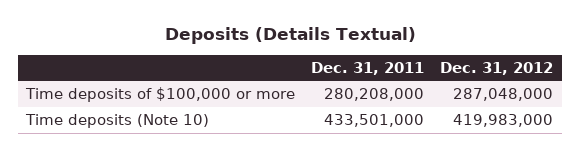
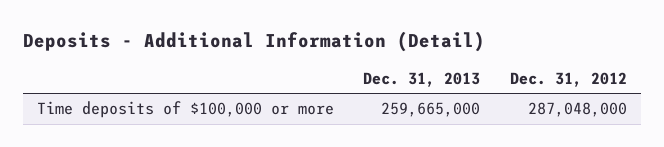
- Deposits (Details Textual)
+ Deposits - Additional Information (Detail)
- | Dec. 31, 2011 | Dec. 31, 2012
+ | Dec. 31, 2013 | Dec. 31, 2012
- Time deposits (Note 10) | 433,501,000 | 419,983,000

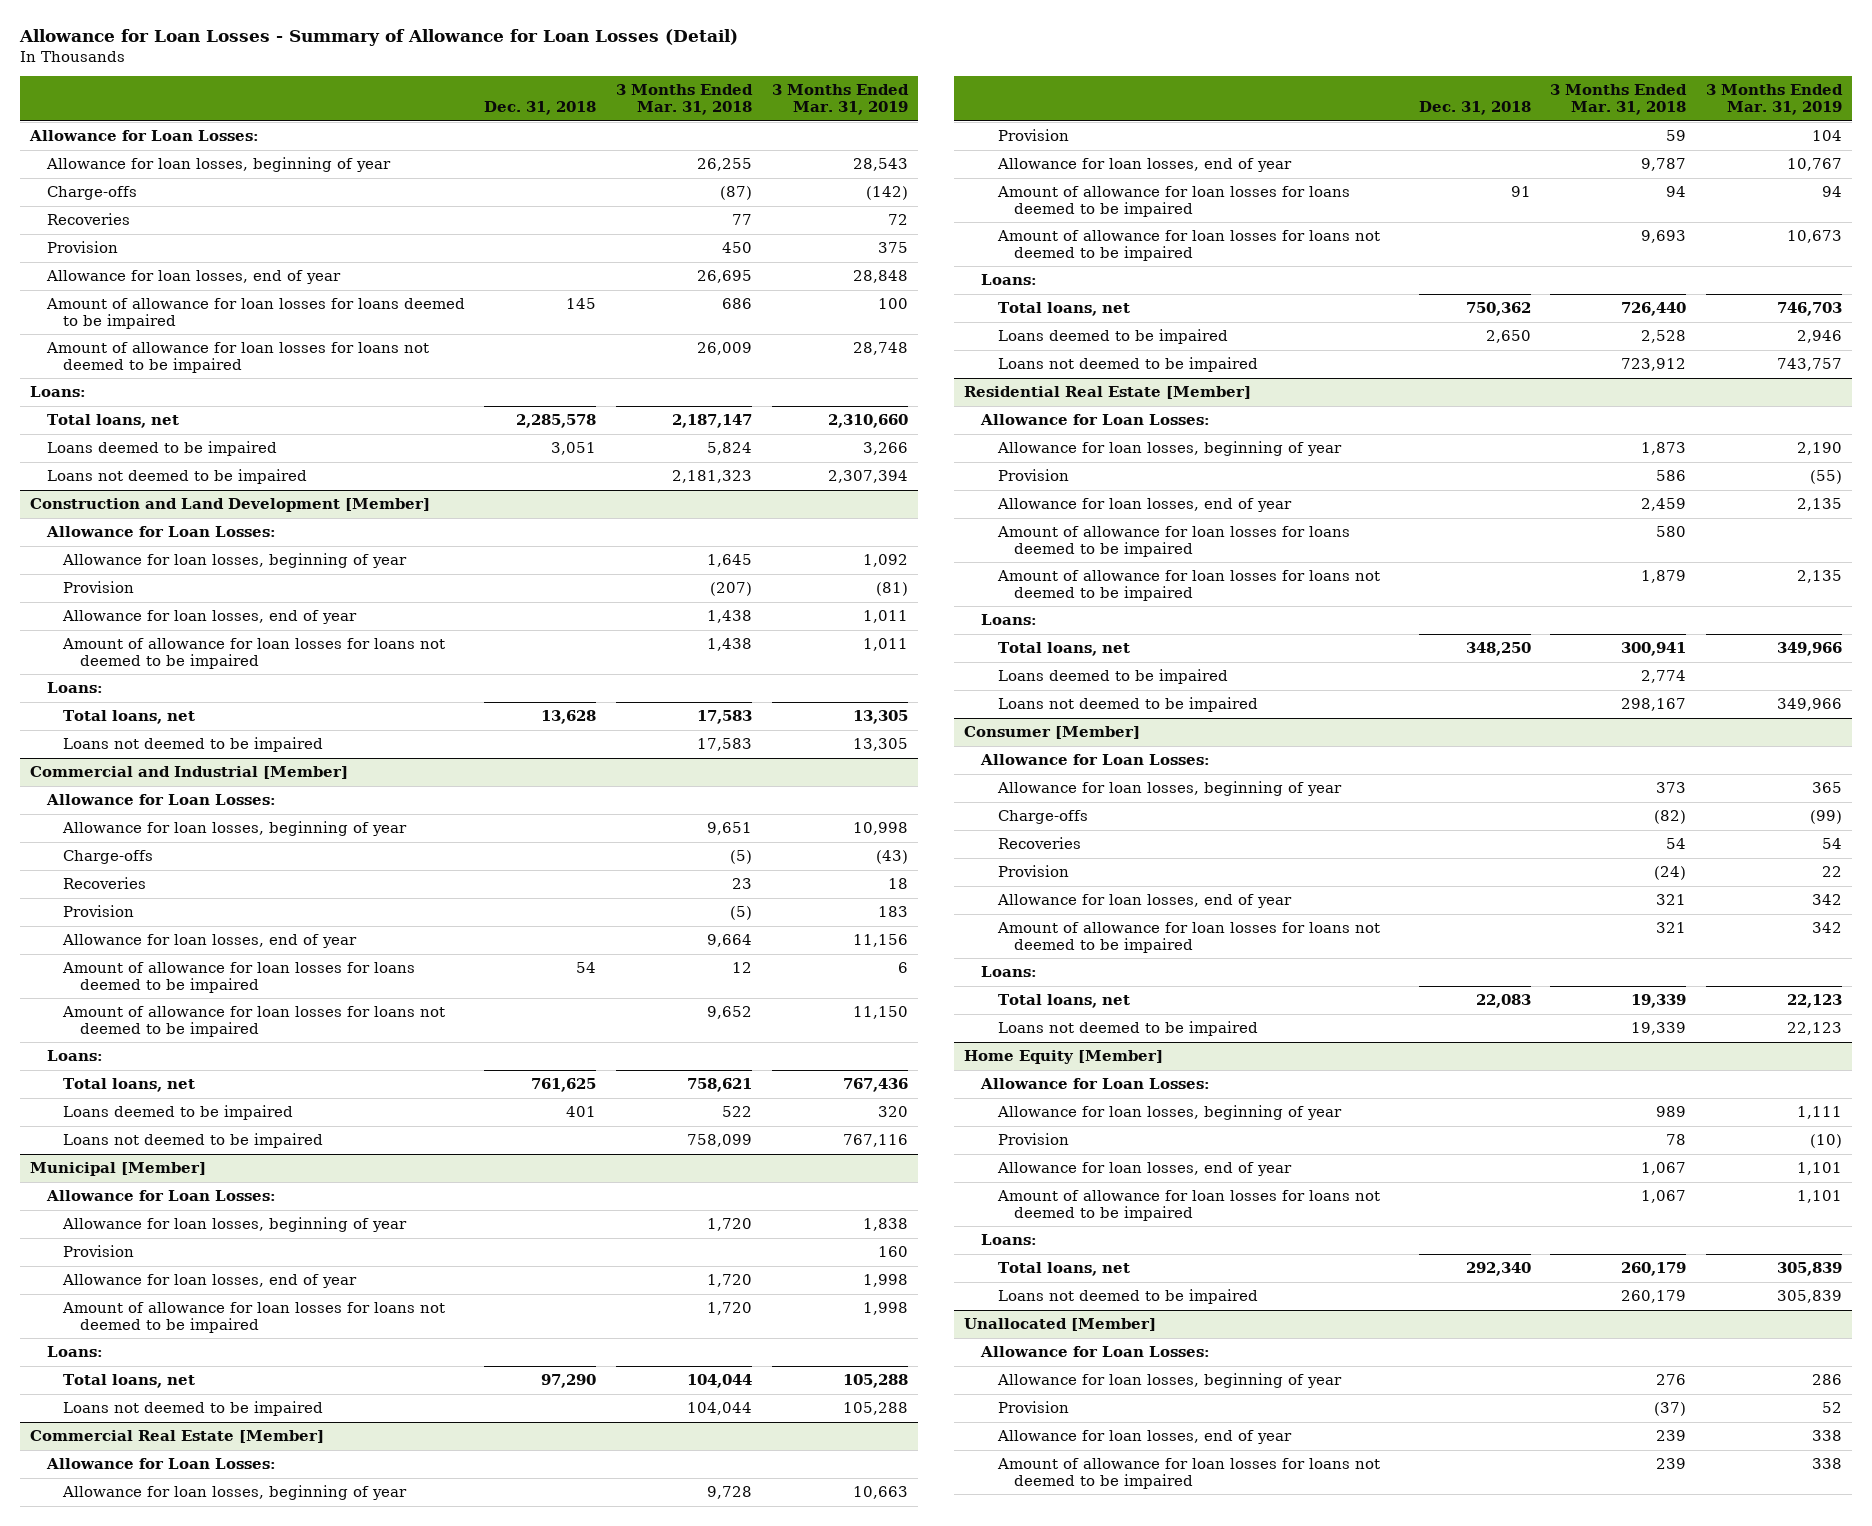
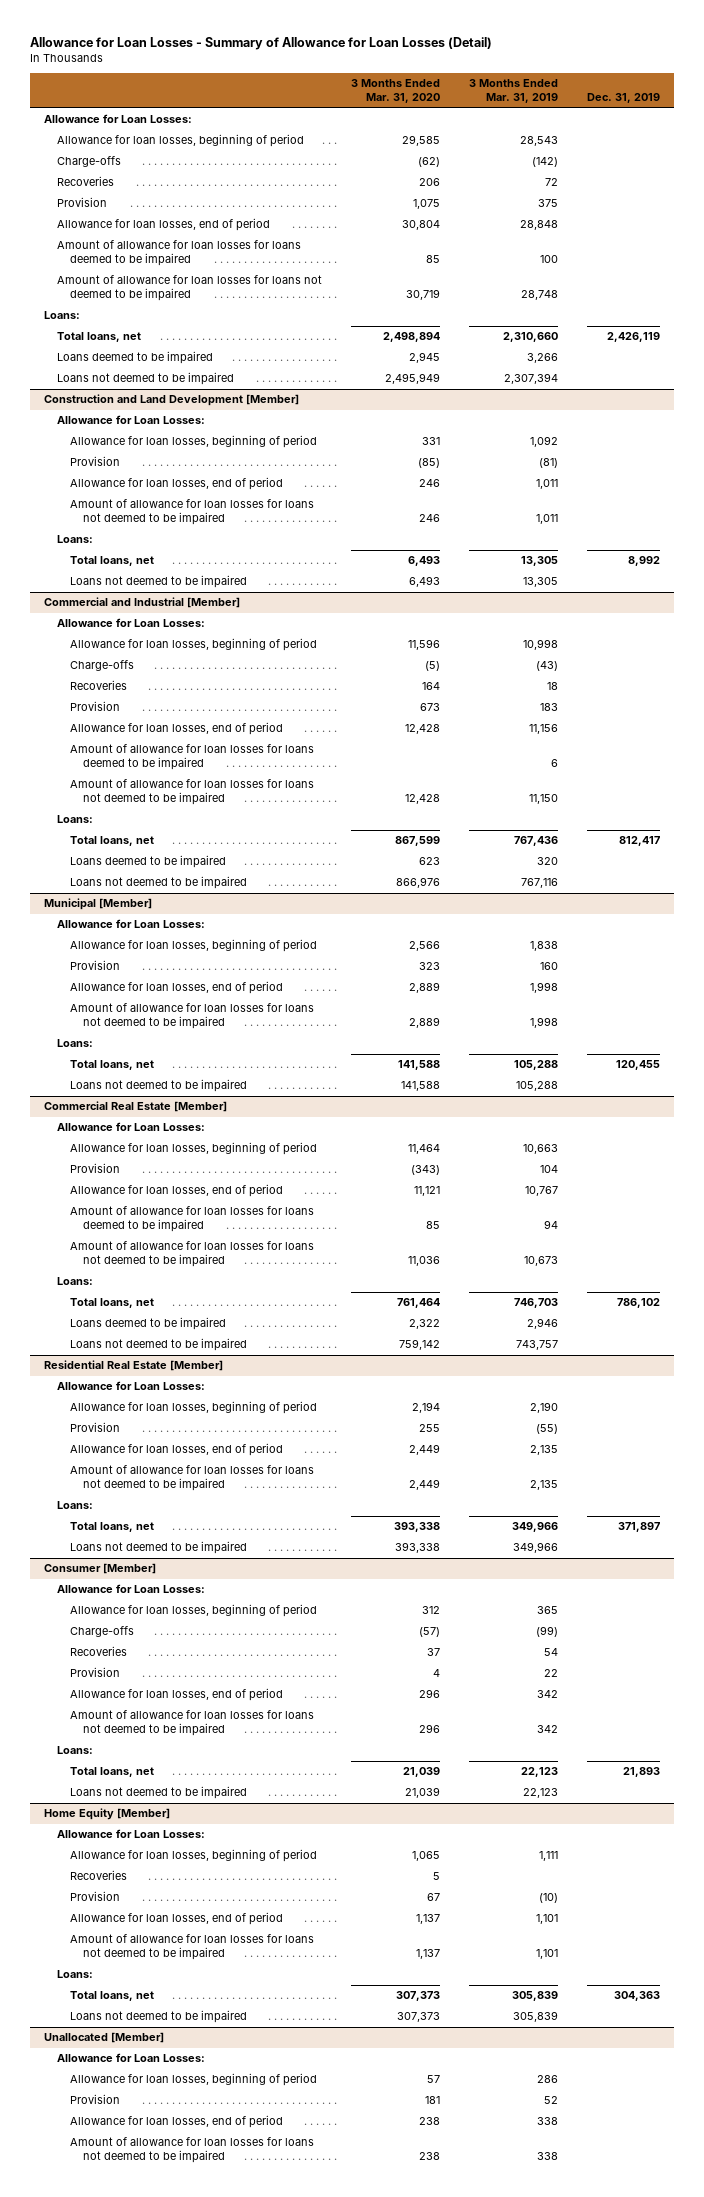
- | Dec. 31, 2018 | 3 Months Ended Mar. 31, 2018 | 3 Months Ended Mar. 31, 2019
+ | 3 Months Ended Mar. 31, 2020 | 3 Months Ended Mar. 31, 2019 | Dec. 31, 2019
- Allowance for loan losses, beginning of year | | 26,255 | 28,543
+ Allowance for loan losses, beginning of period | 29,585 | 28,543 |
- Allowance for loan losses, end of year | | 26,695 | 28,848
+ Allowance for loan losses, end of period | 30,804 | 28,848 |
@ Construction and Land Development [Member]
- Allowance for loan losses, beginning of year | | 1,645 | 1,092
+ Allowance for loan losses, beginning of period | 331 | 1,092 |
- Allowance for loan losses, end of year | | 1,438 | 1,011
+ Allowance for loan losses, end of period | 246 | 1,011 |
@ Commercial and Industrial [Member]
- Allowance for loan losses, beginning of year | | 9,651 | 10,998
+ Allowance for loan losses, beginning of period | 11,596 | 10,998 |
- Allowance for loan losses, end of year | | 9,664 | 11,156
+ Allowance for loan losses, end of period | 12,428 | 11,156 |
@ Municipal [Member]
- Allowance for loan losses, beginning of year | | 1,720 | 1,838
+ Allowance for loan losses, beginning of period | 2,566 | 1,838 |
- Allowance for loan losses, end of year | | 1,720 | 1,998
+ Allowance for loan losses, end of period | 2,889 | 1,998 |
@ Commercial Real Estate [Member]
- Allowance for loan losses, beginning of year | | 9,728 | 10,663
+ Allowance for loan losses, beginning of period | 11,464 | 10,663 |
- Allowance for loan losses, end of year | | 9,787 | 10,767
+ Allowance for loan losses, end of period | 11,121 | 10,767 |
@ Residential Real Estate [Member]
- Allowance for loan losses, beginning of year | | 1,873 | 2,190
+ Allowance for loan losses, beginning of period | 2,194 | 2,190 |
- Allowance for loan losses, end of year | | 2,459 | 2,135
- Amount of allowance for loan losses for loans deemed to be impaired | | 580 |
+ Allowance for loan losses, end of period | 2,449 | 2,135 |
- Loans deemed to be impaired | | 2,774 |
@ Consumer [Member]
- Allowance for loan losses, beginning of year | | 373 | 365
+ Allowance for loan losses, beginning of period | 312 | 365 |
- Allowance for loan losses, end of year | | 321 | 342
+ Allowance for loan losses, end of period | 296 | 342 |
@ Home Equity [Member]
- Allowance for loan losses, beginning of year | | 989 | 1,111
+ Allowance for loan losses, beginning of period | 1,065 | 1,111 |
+ Recoveries | 5 | |
- Allowance for loan losses, end of year | | 1,067 | 1,101
+ Allowance for loan losses, end of period | 1,137 | 1,101 |
@ Unallocated [Member]
- Allowance for loan losses, beginning of year | | 276 | 286
+ Allowance for loan losses, beginning of period | 57 | 286 |
- Allowance for loan losses, end of year | | 239 | 338
+ Allowance for loan losses, end of period | 238 | 338 |

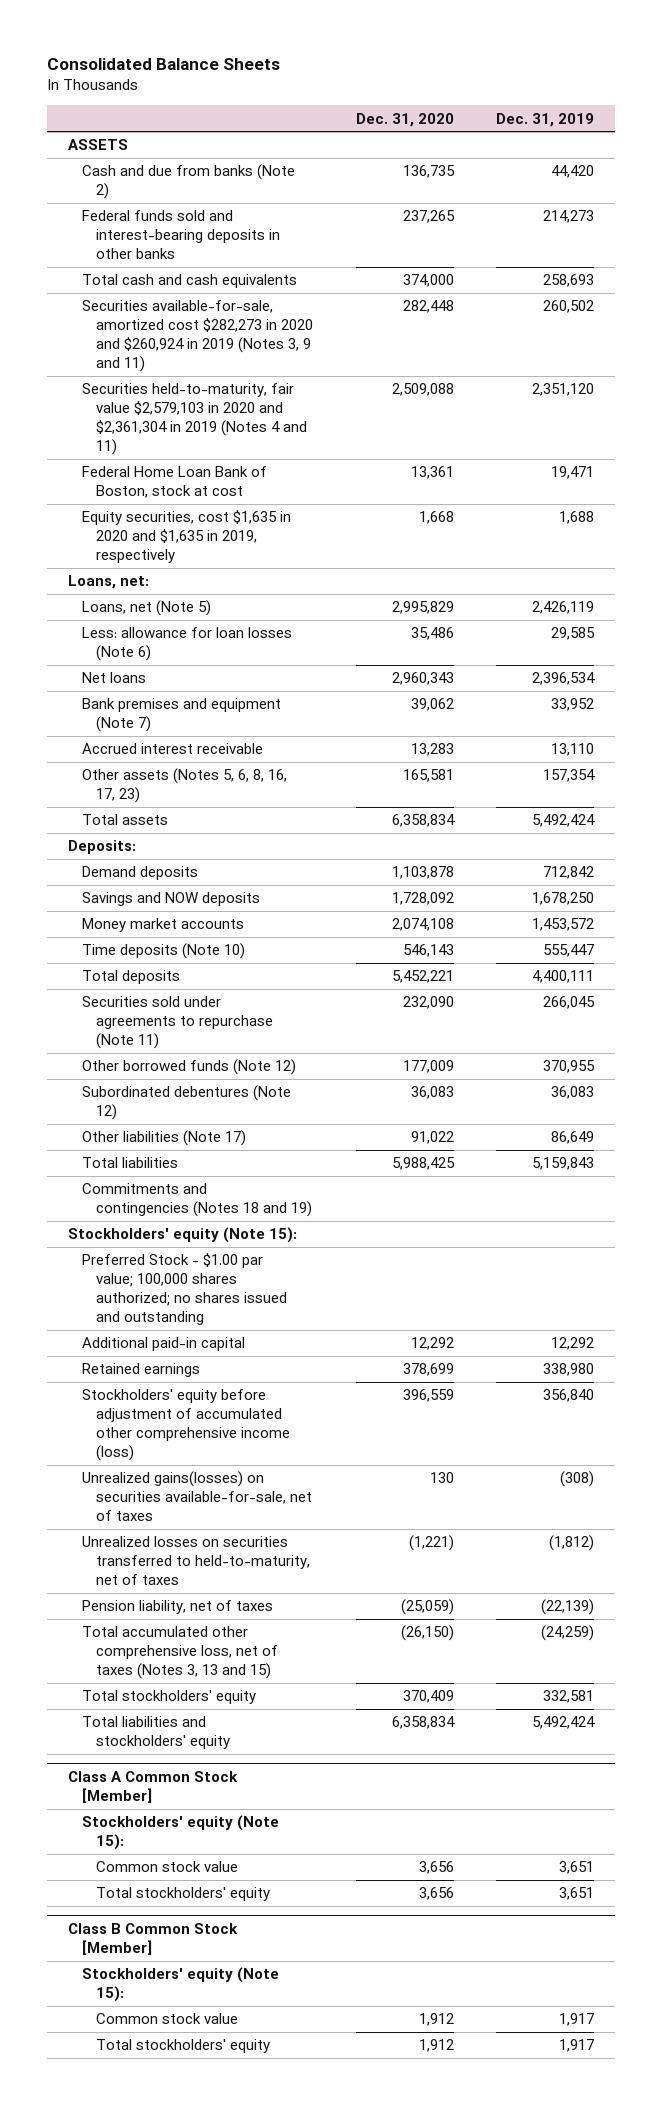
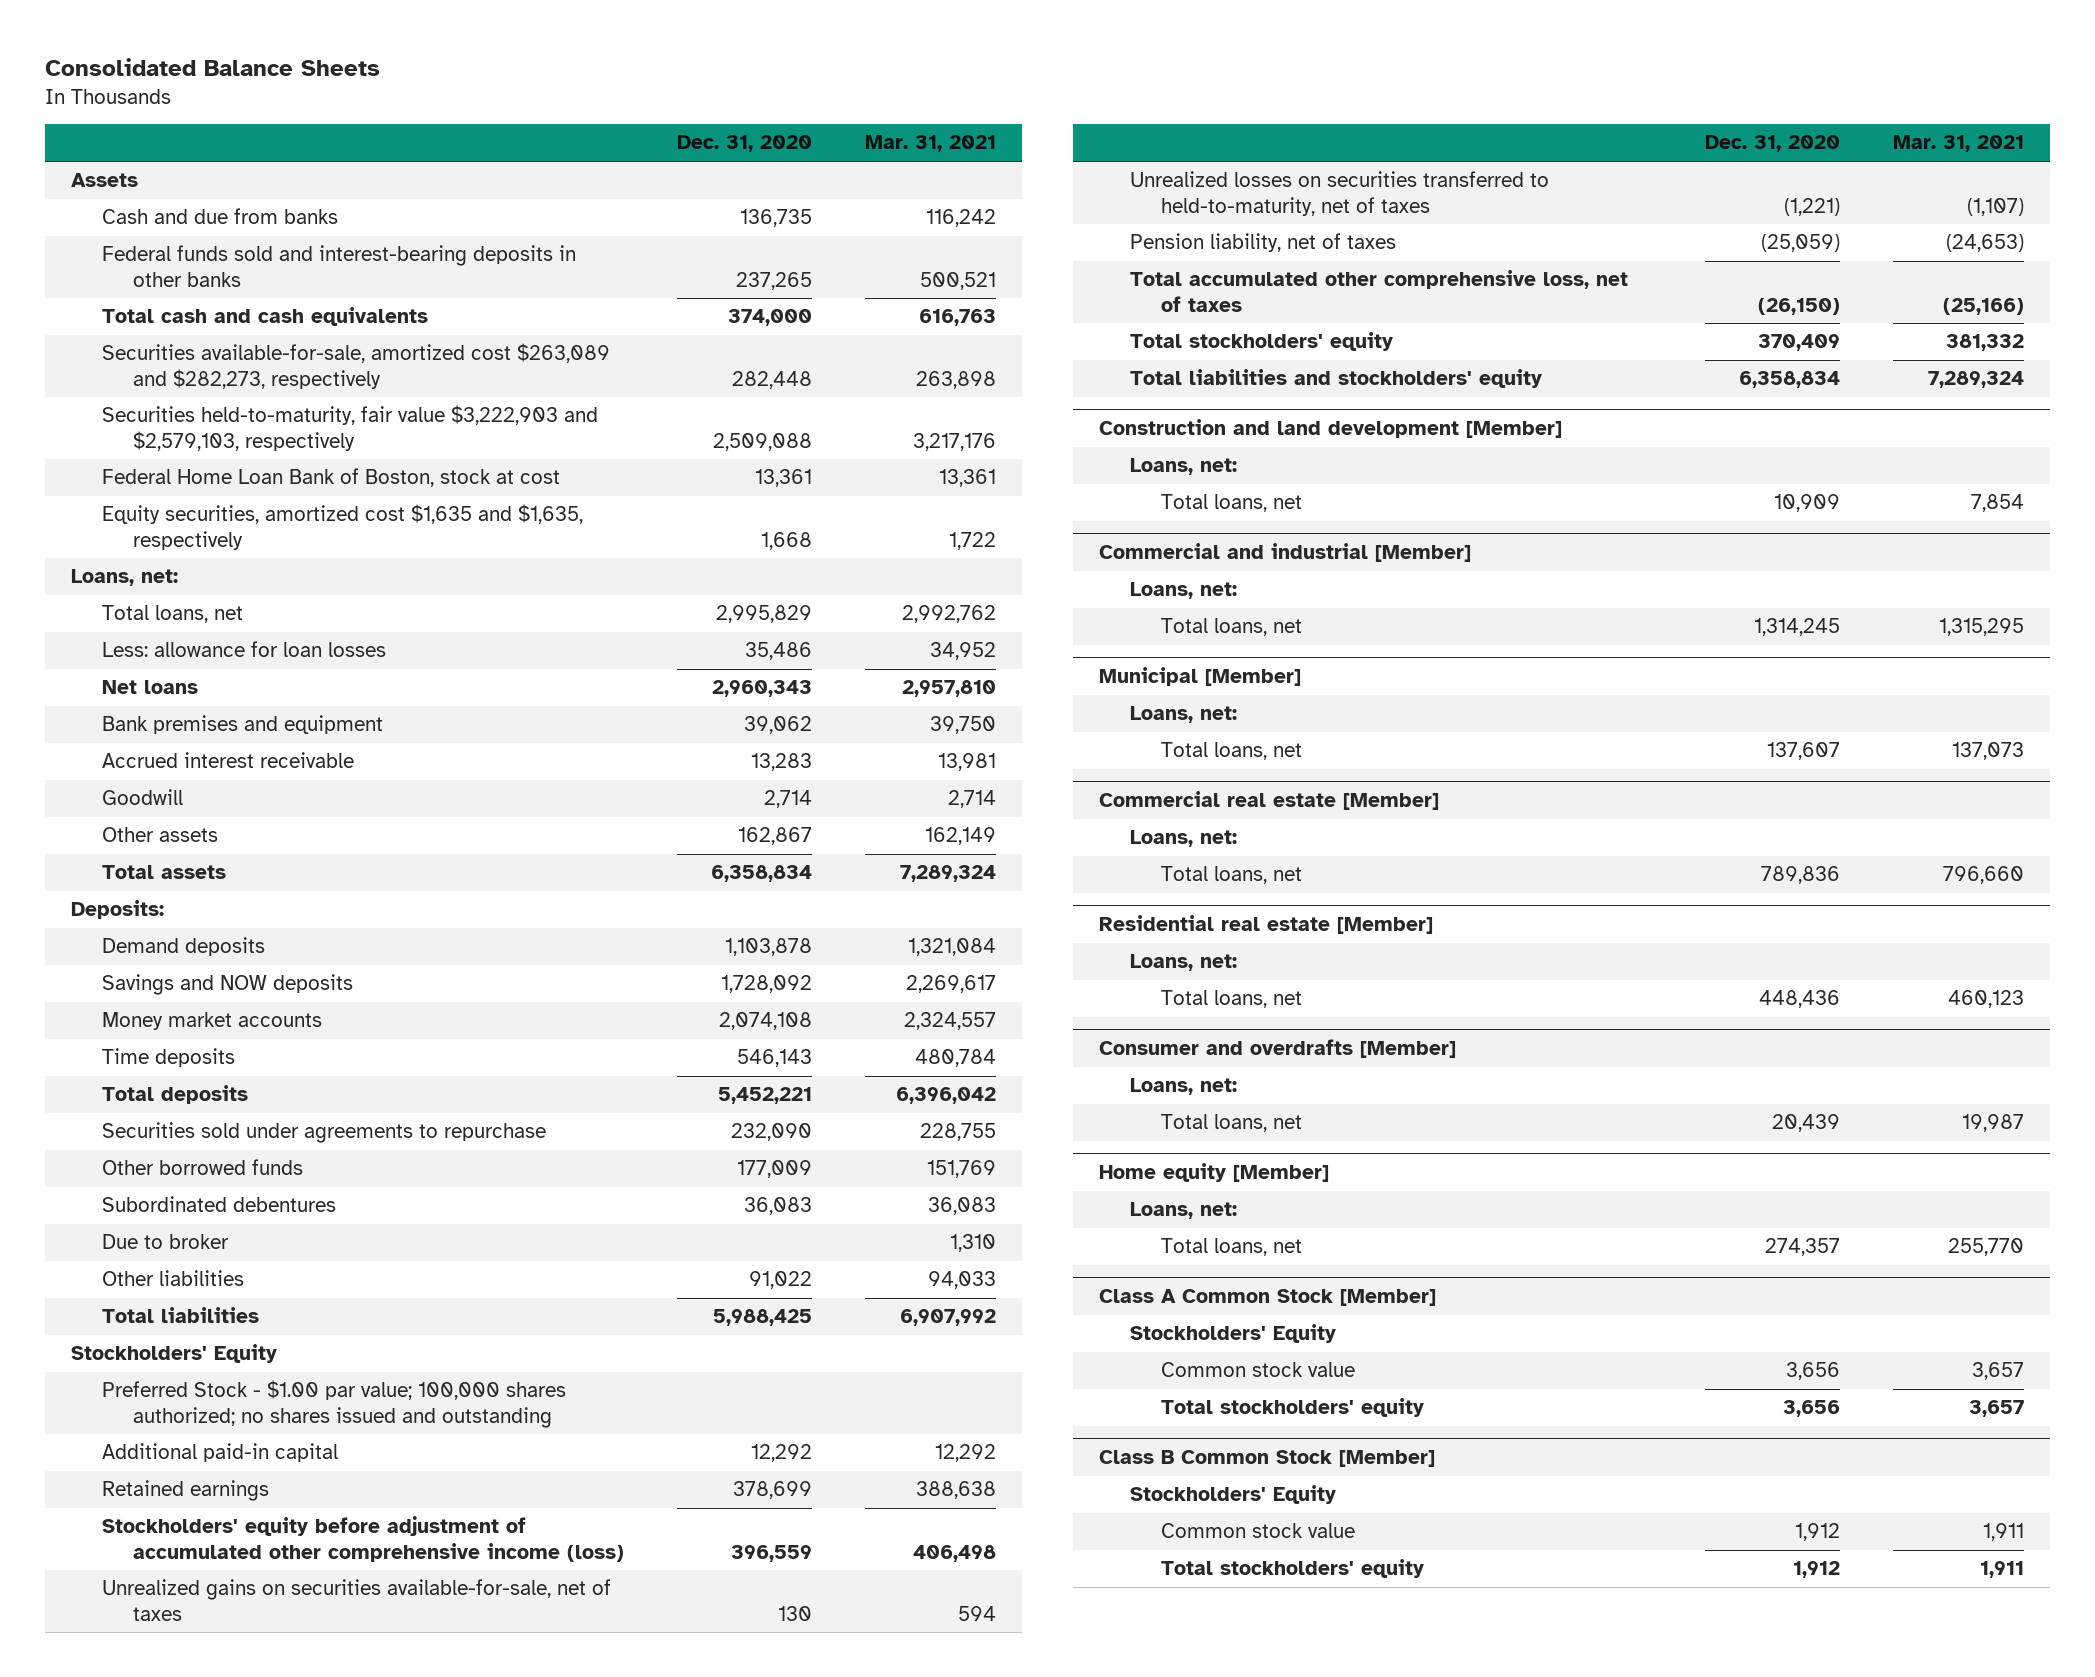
- | Dec. 31, 2020 | Dec. 31, 2019
+ | Dec. 31, 2020 | Mar. 31, 2021
- ASSETS
- Cash and due from banks (Note 2) | 136,735 | 44,420
+ Assets
+ Cash and due from banks | 136,735 | 116,242
- Securities available-for-sale, amortized cost $282,273 in 2020 and $260,924 in 2019 (Notes 3, 9 and 11) | 282,448 | 260,502
- Securities held-to-maturity, fair value $2,579,103 in 2020 and $2,361,304 in 2019 (Notes 4 and 11) | 2,509,088 | 2,351,120
+ Securities available-for-sale, amortized cost $263,089 and $282,273, respectively | 282,448 | 263,898
+ Securities held-to-maturity, fair value $3,222,903 and $2,579,103, respectively | 2,509,088 | 3,217,176
- Equity securities, cost $1,635 in 2020 and $1,635 in 2019, respectively | 1,668 | 1,688
+ Equity securities, amortized cost $1,635 and $1,635, respectively | 1,668 | 1,722
- Loans, net (Note 5) | 2,995,829 | 2,426,119
- Less: allowance for loan losses (Note 6) | 35,486 | 29,585
+ Total loans, net | 2,995,829 | 2,992,762
+ Less: allowance for loan losses | 35,486 | 34,952
- Bank premises and equipment (Note 7) | 39,062 | 33,952
+ Bank premises and equipment | 39,062 | 39,750
- Other assets (Notes 5, 6, 8, 16, 17, 23) | 165,581 | 157,354
+ Goodwill | 2,714 | 2,714
+ Other assets | 162,867 | 162,149
- Time deposits (Note 10) | 546,143 | 555,447
+ Time deposits | 546,143 | 480,784
- Securities sold under agreements to repurchase (Note 11) | 232,090 | 266,045
- Other borrowed funds (Note 12) | 177,009 | 370,955
- Subordinated debentures (Note 12) | 36,083 | 36,083
- Other liabilities (Note 17) | 91,022 | 86,649
+ Securities sold under agreements to repurchase | 232,090 | 228,755
+ Other borrowed funds | 177,009 | 151,769
+ Subordinated debentures | 36,083 | 36,083
+ Due to broker | | 1,310
+ Other liabilities | 91,022 | 94,033
- Commitments and contingencies (Notes 18 and 19)
- Stockholders' equity (Note 15):
+ Stockholders' Equity
- Unrealized gains(losses) on securities available-for-sale, net of taxes | 130 | (308)
+ Unrealized gains on securities available-for-sale, net of taxes | 130 | 594
- Total accumulated other comprehensive loss, net of taxes (Notes 3, 13 and 15) | (26,150) | (24,259)
+ Total accumulated other comprehensive loss, net of taxes | (26,150) | (25,166)
+ Construction and land development [Member]
+ Loans, net:
+ Total loans, net | 10,909 | 7,854
+ Commercial and industrial [Member]
+ Loans, net:
+ Total loans, net | 1,314,245 | 1,315,295
+ Municipal [Member]
+ Loans, net:
+ Total loans, net | 137,607 | 137,073
+ Commercial real estate [Member]
+ Loans, net:
+ Total loans, net | 789,836 | 796,660
+ Residential real estate [Member]
+ Loans, net:
+ Total loans, net | 448,436 | 460,123
+ Consumer and overdrafts [Member]
+ Loans, net:
+ Total loans, net | 20,439 | 19,987
+ Home equity [Member]
+ Loans, net:
+ Total loans, net | 274,357 | 255,770
@ Class A Common Stock [Member]
- Stockholders' equity (Note 15):
+ Stockholders' Equity
@ Class B Common Stock [Member]
- Stockholders' equity (Note 15):
+ Stockholders' Equity

